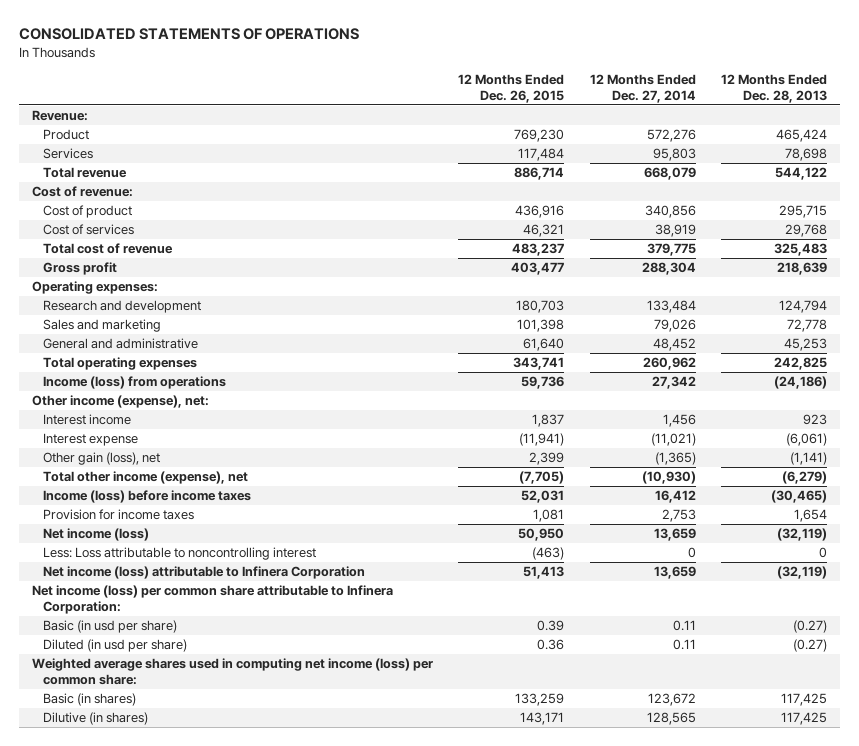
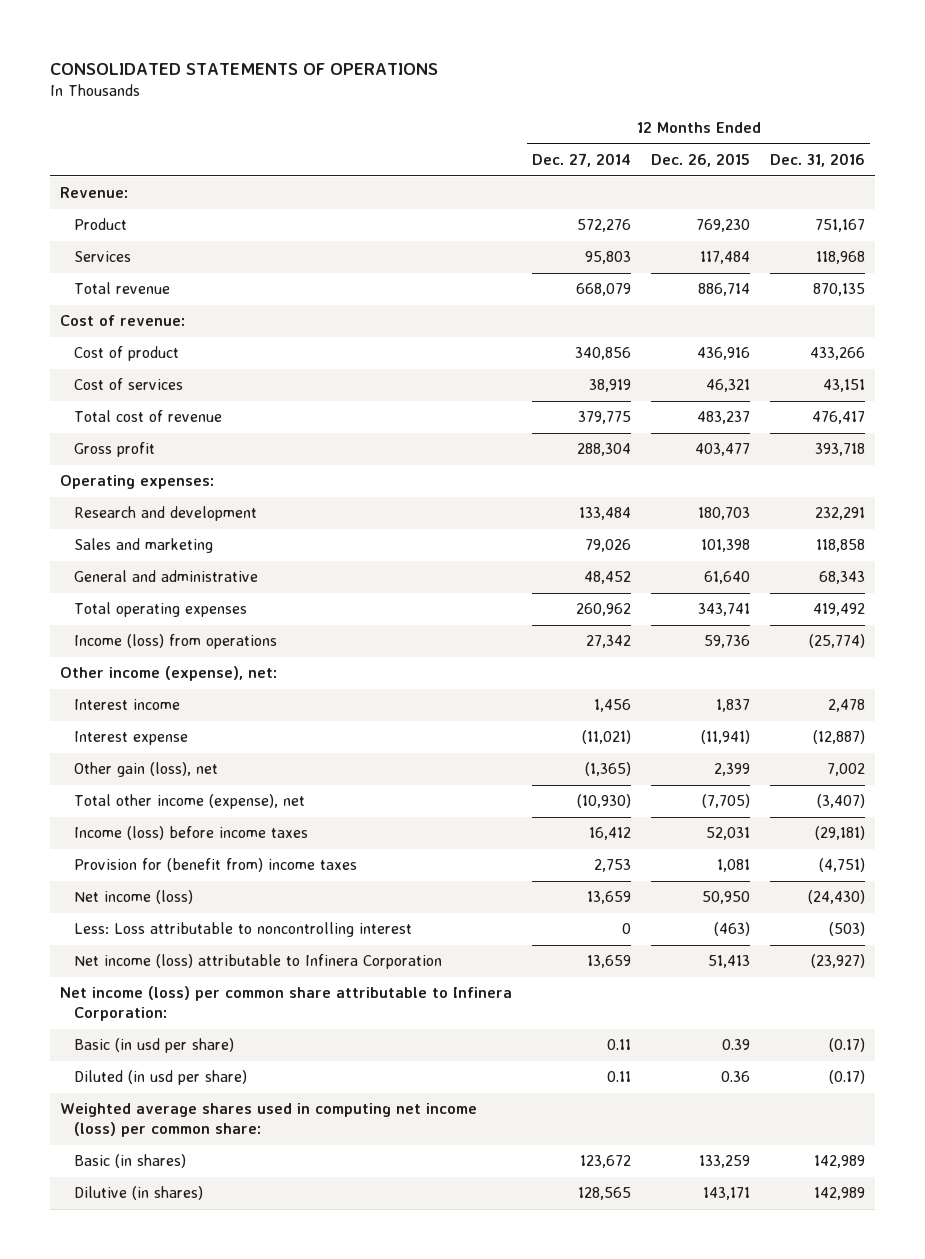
- | 12 Months Ended Dec. 26, 2015 | 12 Months Ended Dec. 27, 2014 | 12 Months Ended Dec. 28, 2013
+ | 12 Months Ended Dec. 27, 2014 | 12 Months Ended Dec. 26, 2015 | 12 Months Ended Dec. 31, 2016
- Provision for income taxes | 1,081 | 2,753 | 1,654
+ Provision for (benefit from) income taxes | 2,753 | 1,081 | (4,751)

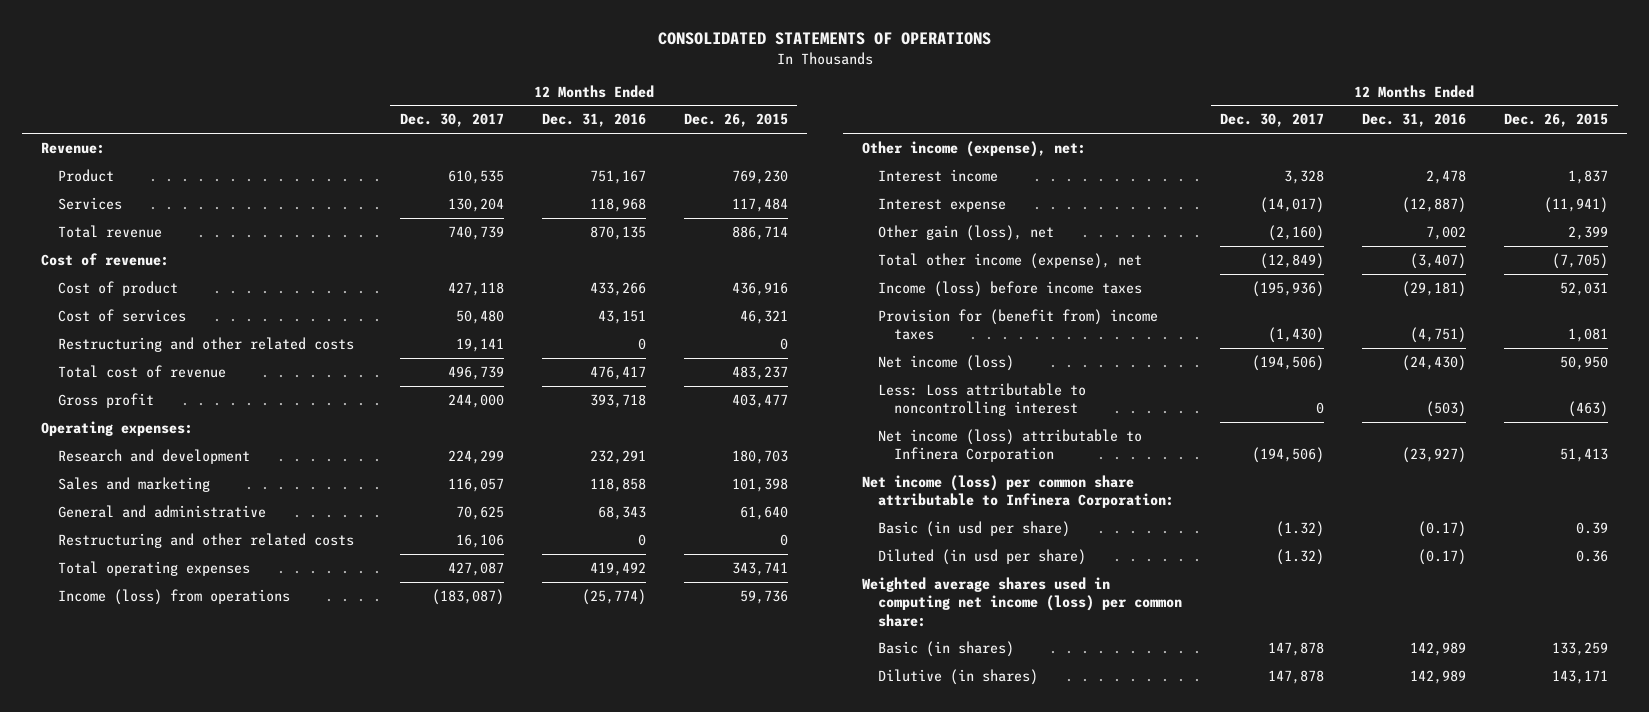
- | 12 Months Ended Dec. 27, 2014 | 12 Months Ended Dec. 26, 2015 | 12 Months Ended Dec. 31, 2016
+ | 12 Months Ended Dec. 30, 2017 | 12 Months Ended Dec. 31, 2016 | 12 Months Ended Dec. 26, 2015
+ Restructuring and other related costs | 19,141 | 0 | 0
+ Restructuring and other related costs | 16,106 | 0 | 0

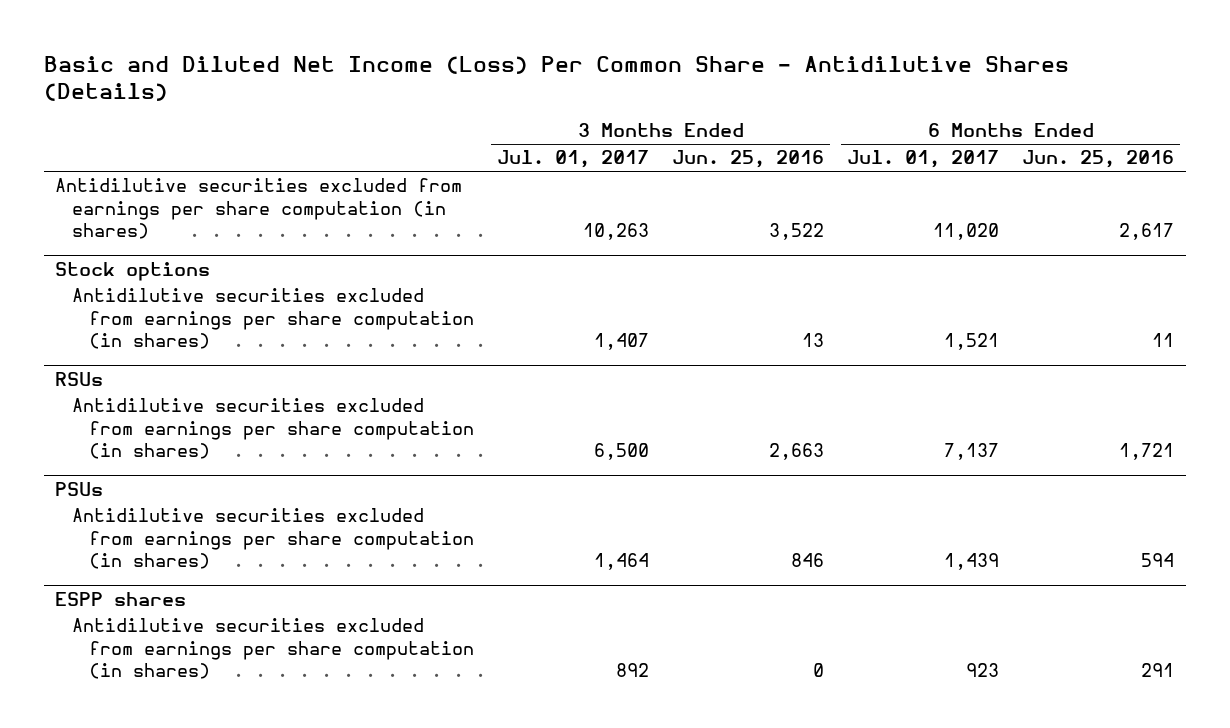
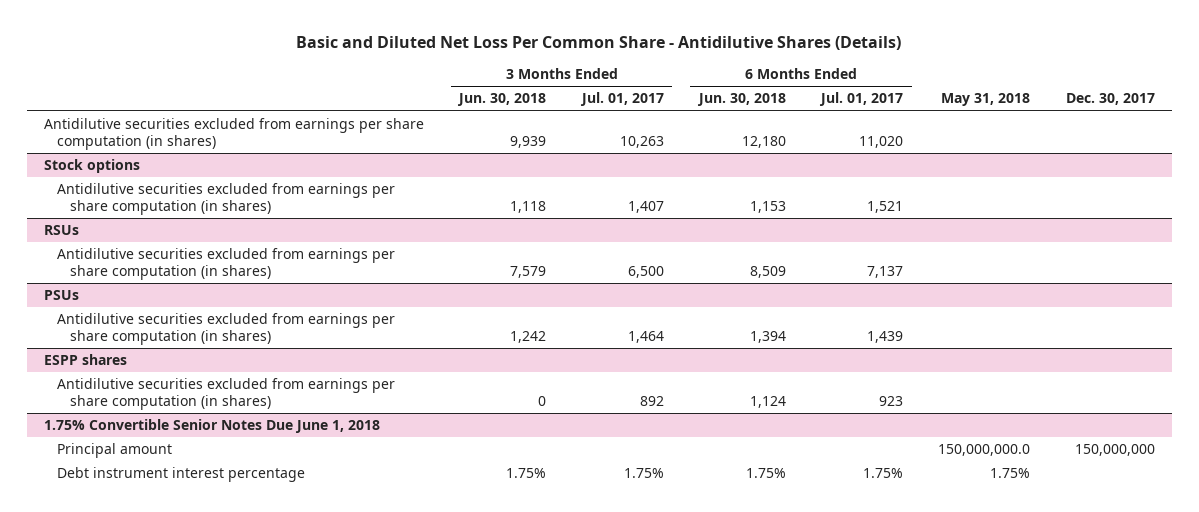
- Basic and Diluted Net Income (Loss) Per Common Share - Antidilutive Shares (Details)
+ Basic and Diluted Net Loss Per Common Share - Antidilutive Shares (Details)
- | 3 Months Ended Jul. 01, 2017 | 3 Months Ended Jun. 25, 2016 | 6 Months Ended Jul. 01, 2017 | 6 Months Ended Jun. 25, 2016
+ | 3 Months Ended Jun. 30, 2018 | 3 Months Ended Jul. 01, 2017 | 6 Months Ended Jun. 30, 2018 | 6 Months Ended Jul. 01, 2017 | May 31, 2018 | Dec. 30, 2017
+ 1.75% Convertible Senior Notes Due June 1, 2018
+ Principal amount | | | | | 150,000,000.0 | 150,000,000
+ Debt instrument interest percentage | 1.75% | 1.75% | 1.75% | 1.75% | 1.75% |

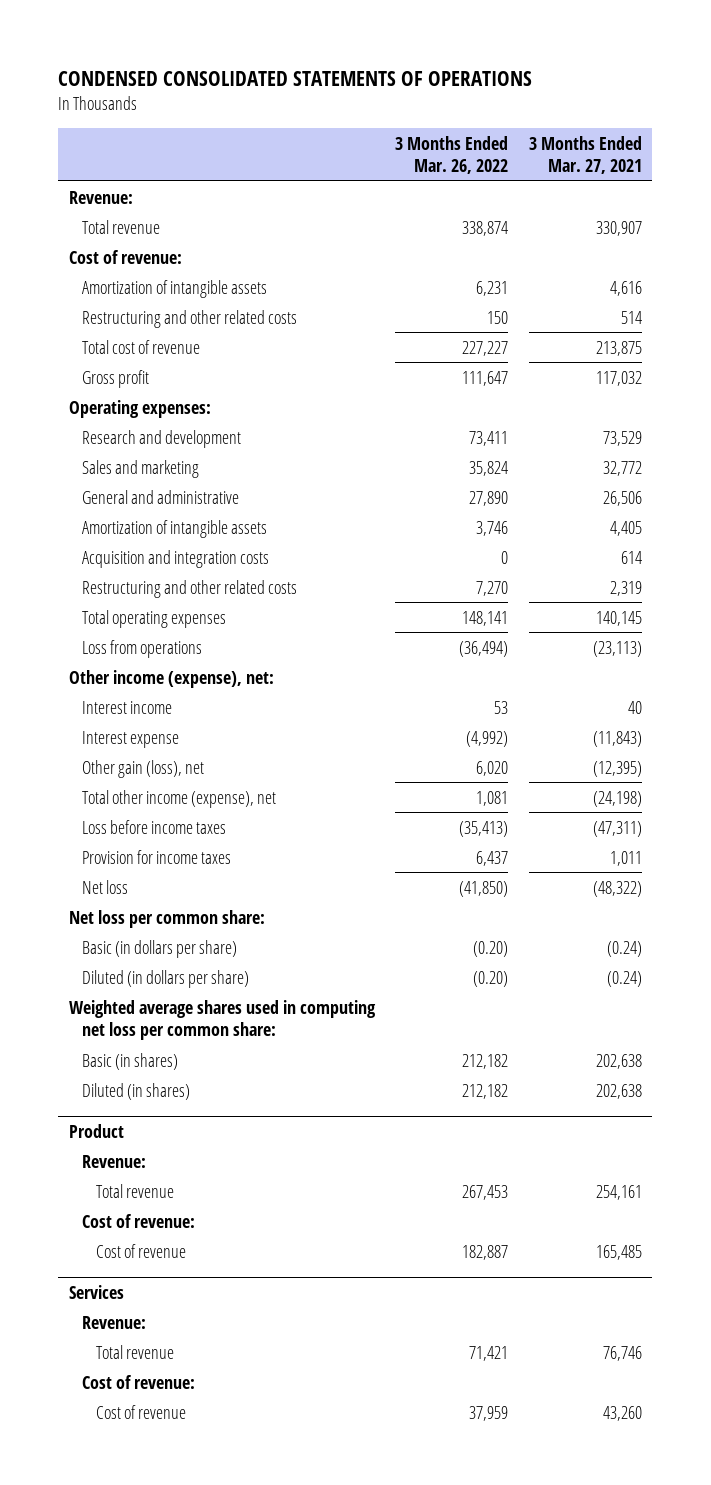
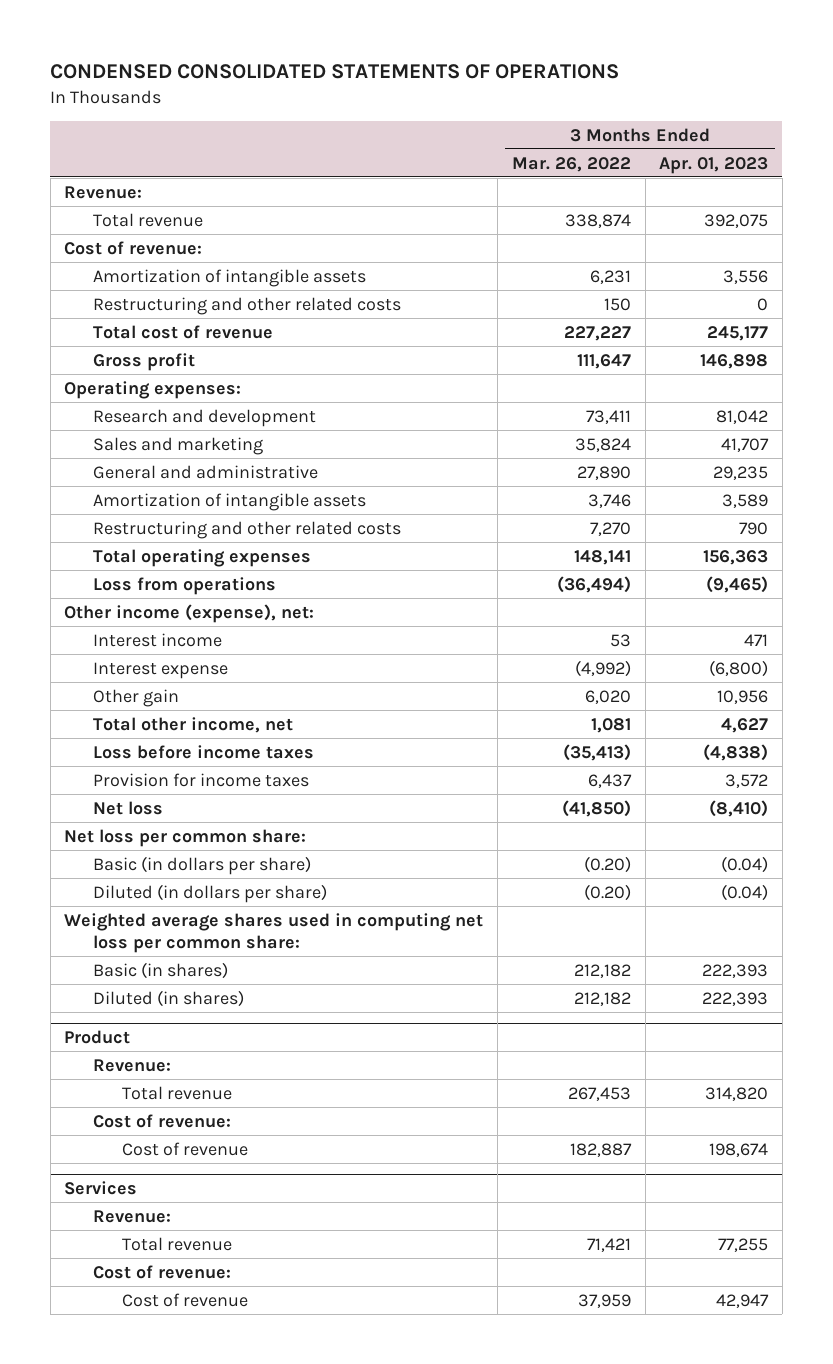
- | 3 Months Ended Mar. 26, 2022 | 3 Months Ended Mar. 27, 2021
+ | 3 Months Ended Mar. 26, 2022 | 3 Months Ended Apr. 01, 2023
- Acquisition and integration costs | 0 | 614
- Other gain (loss), net | 6,020 | (12,395)
- Total other income (expense), net | 1,081 | (24,198)
+ Other gain | 6,020 | 10,956
+ Total other income, net | 1,081 | 4,627

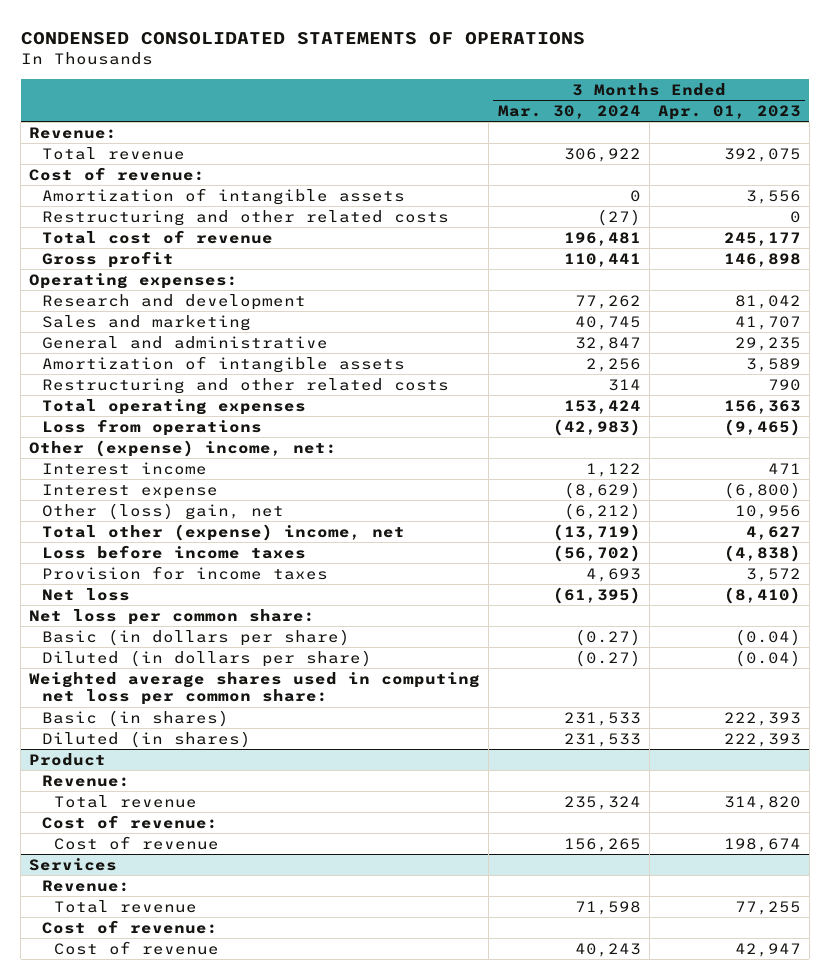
- | 3 Months Ended Mar. 26, 2022 | 3 Months Ended Apr. 01, 2023
+ | 3 Months Ended Mar. 30, 2024 | 3 Months Ended Apr. 01, 2023
- Other income (expense), net:
+ Other (expense) income, net:
- Other gain | 6,020 | 10,956
- Total other income, net | 1,081 | 4,627
+ Other (loss) gain, net | (6,212) | 10,956
+ Total other (expense) income, net | (13,719) | 4,627

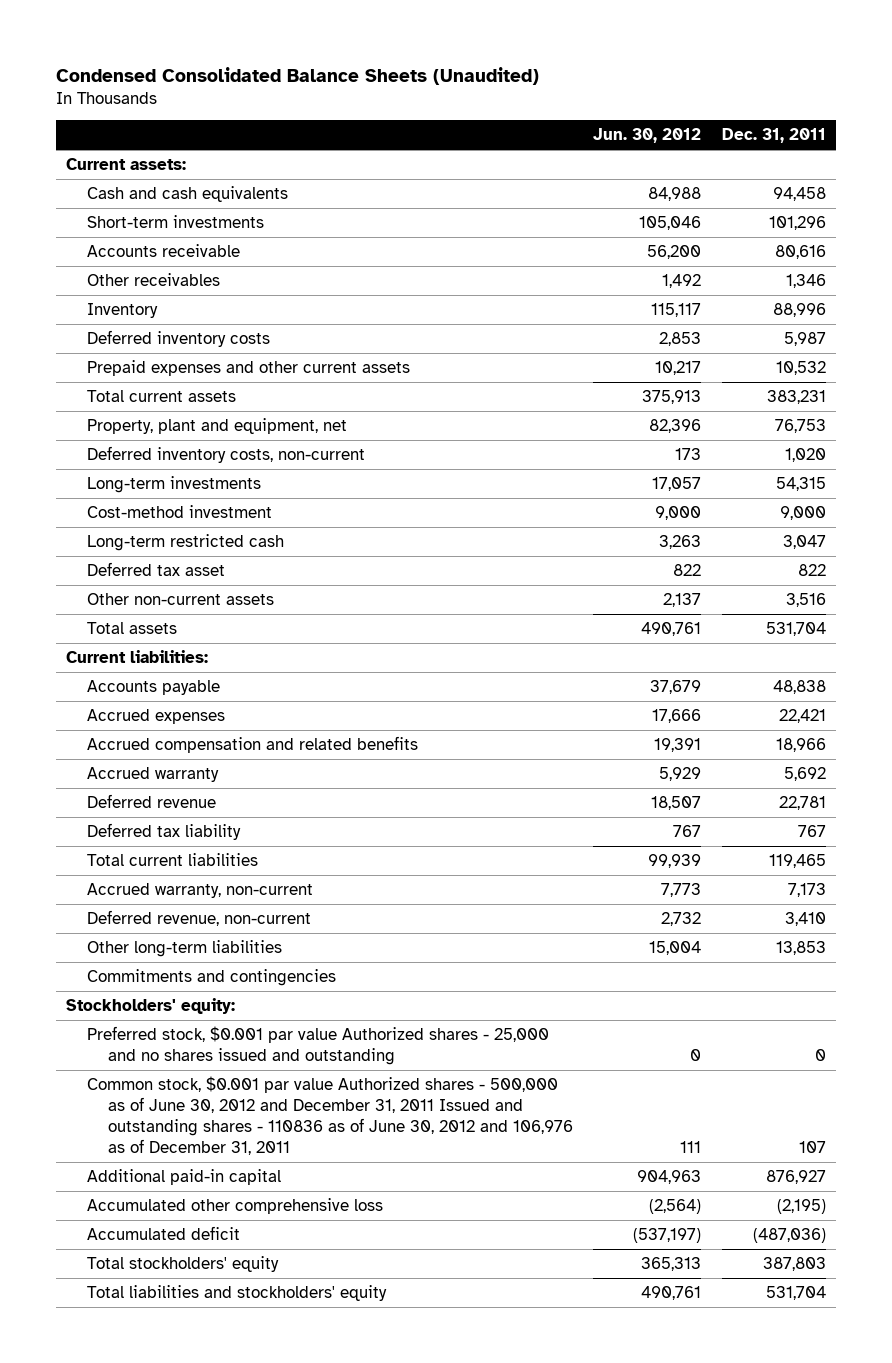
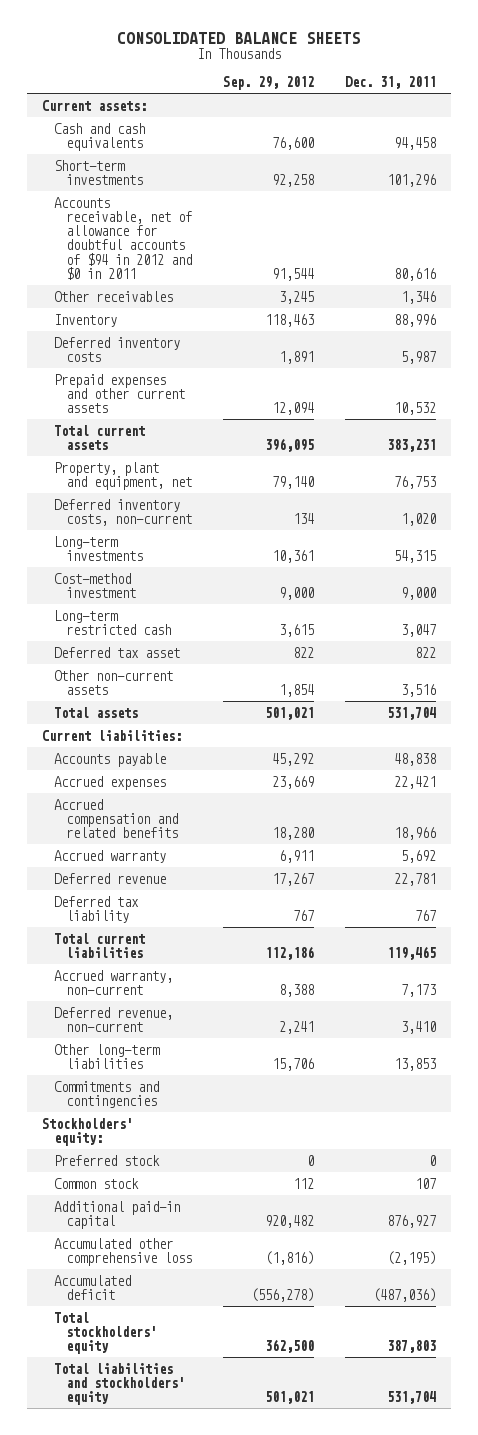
- Condensed Consolidated Balance Sheets (Unaudited)
+ CONSOLIDATED BALANCE SHEETS
- | Jun. 30, 2012 | Dec. 31, 2011
+ | Sep. 29, 2012 | Dec. 31, 2011
- Accounts receivable | 56,200 | 80,616
+ Accounts receivable, net of allowance for doubtful accounts of $94 in 2012 and $0 in 2011 | 91,544 | 80,616
- Preferred stock, $0.001 par value Authorized shares - 25,000 and no shares issued and outstanding | 0 | 0
- Common stock, $0.001 par value Authorized shares - 500,000 as of June 30, 2012 and December 31, 2011 Issued and outstanding shares - 110836 as of June 30, 2012 and 106,976 as of December 31, 2011 | 111 | 107
+ Preferred stock | 0 | 0
+ Common stock | 112 | 107

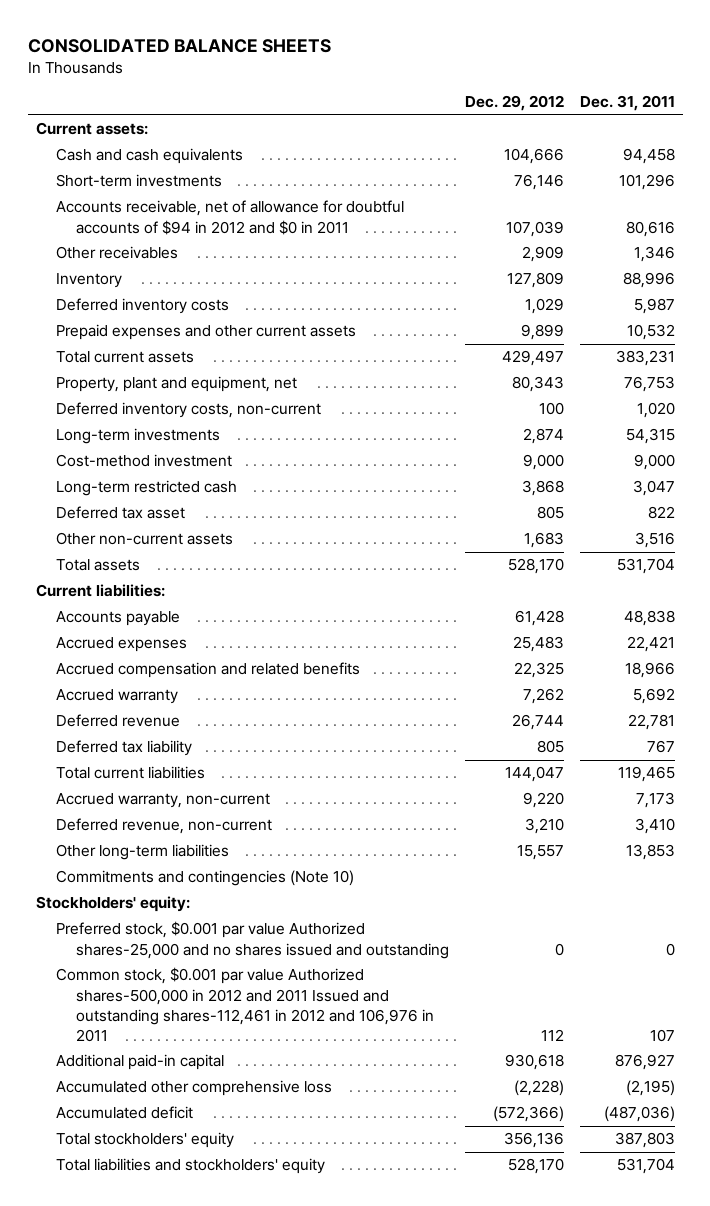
- | Sep. 29, 2012 | Dec. 31, 2011
+ | Dec. 29, 2012 | Dec. 31, 2011
- Commitments and contingencies
+ Commitments and contingencies (Note 10)
- Preferred stock | 0 | 0
- Common stock | 112 | 107
+ Preferred stock, $0.001 par value Authorized shares-25,000 and no shares issued and outstanding | 0 | 0
+ Common stock, $0.001 par value Authorized shares-500,000 in 2012 and 2011 Issued and outstanding shares-112,461 in 2012 and 106,976 in 2011 | 112 | 107

